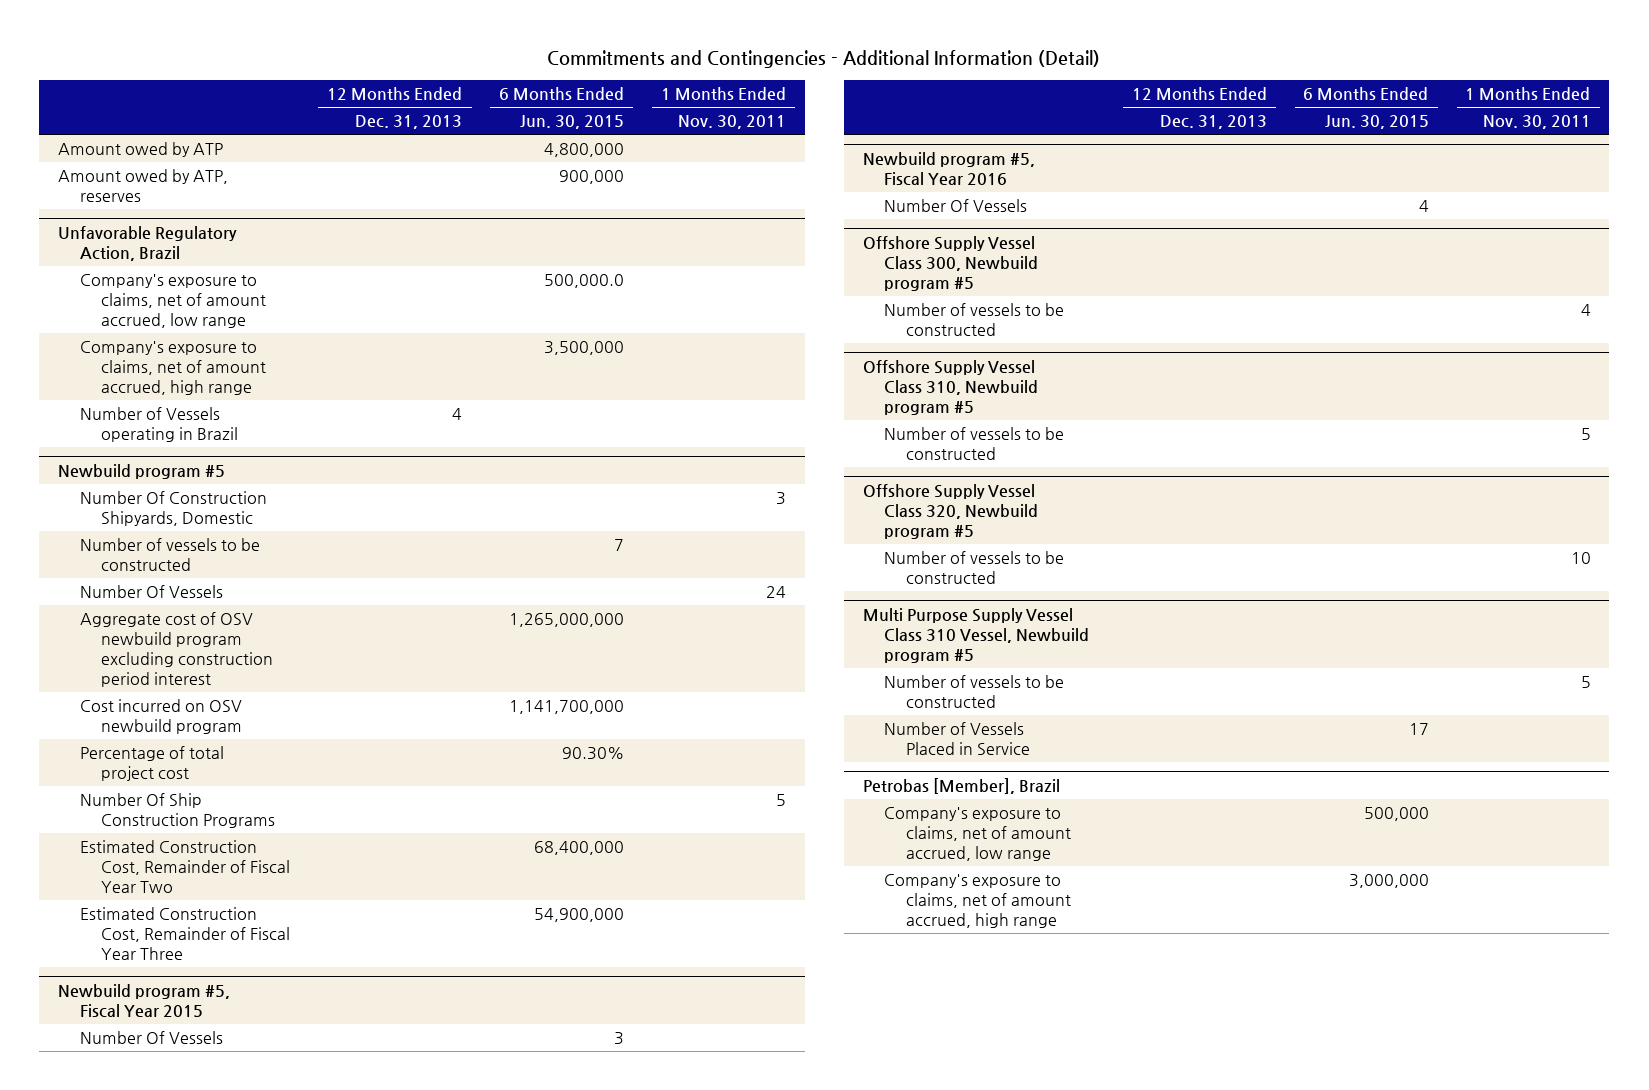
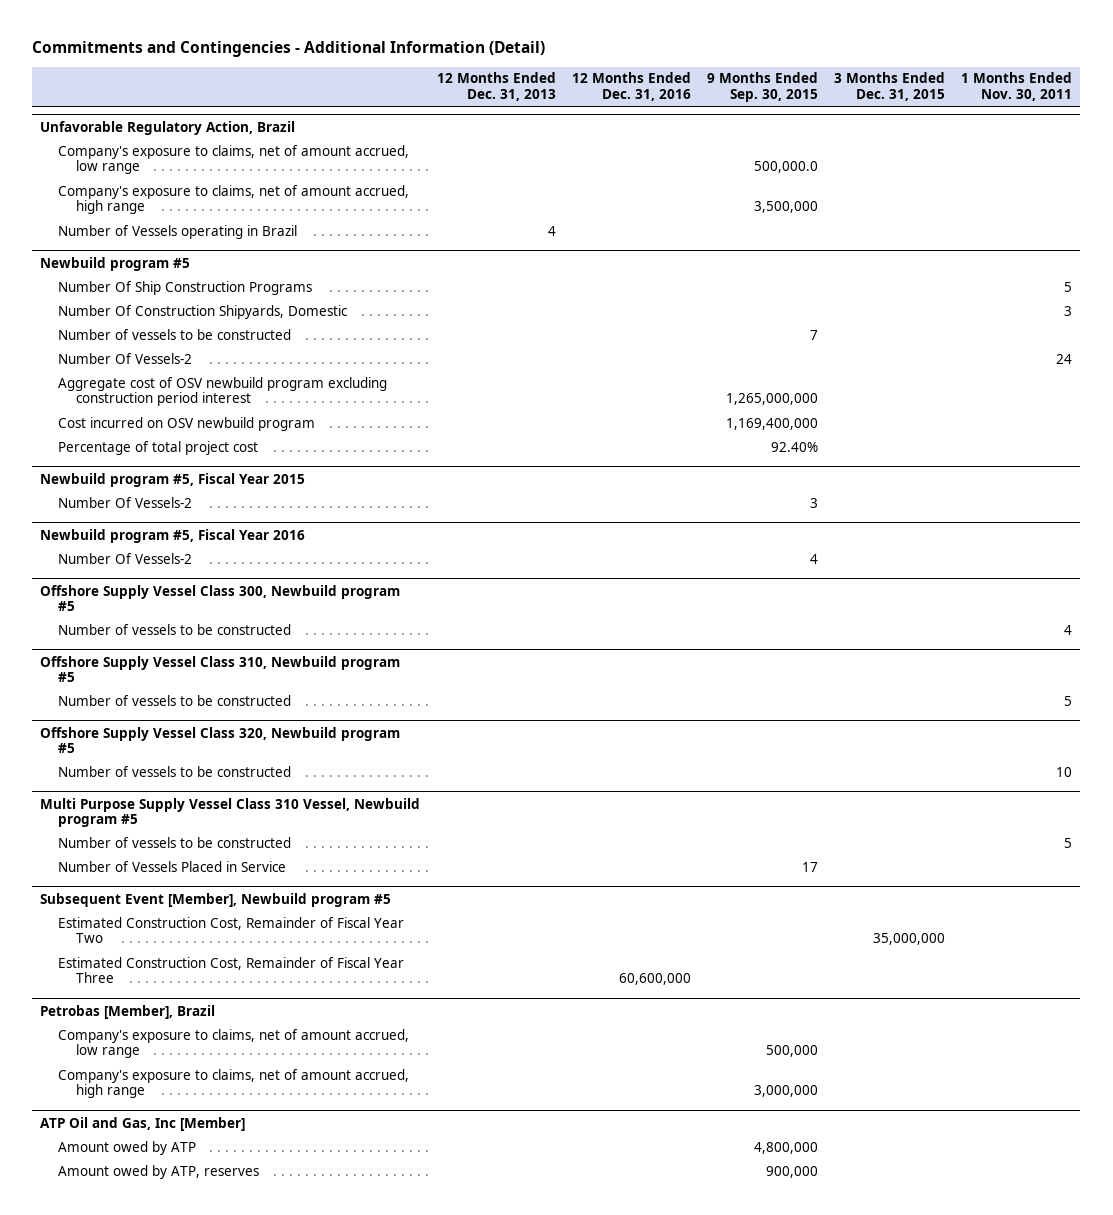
- | 12 Months Ended Dec. 31, 2013 | 6 Months Ended Jun. 30, 2015 | 1 Months Ended Nov. 30, 2011
+ | 12 Months Ended Dec. 31, 2013 | 12 Months Ended Dec. 31, 2016 | 9 Months Ended Sep. 30, 2015 | 3 Months Ended Dec. 31, 2015 | 1 Months Ended Nov. 30, 2011
- Amount owed by ATP | | 4,800,000 |
- Amount owed by ATP, reserves | | 900,000 |
@ Newbuild program #5
moved up: Number Of Ship Construction Programs | | | | | 5
- Number Of Vessels | | | 24
+ Number Of Vessels-2 | | | | | 24
- Estimated Construction Cost, Remainder of Fiscal Year Two | | 68,400,000 |
- Estimated Construction Cost, Remainder of Fiscal Year Three | | 54,900,000 |
@ Newbuild program #5, Fiscal Year 2015
- Number Of Vessels | | 3 |
+ Number Of Vessels-2 | | | 3 | |
@ Newbuild program #5, Fiscal Year 2016
- Number Of Vessels | | 4 |
+ Number Of Vessels-2 | | | 4 | |
+ Subsequent Event [Member], Newbuild program #5
+ Estimated Construction Cost, Remainder of Fiscal Year Two | | | | 35,000,000 |
+ Estimated Construction Cost, Remainder of Fiscal Year Three | | 60,600,000 | | |
+ ATP Oil and Gas, Inc [Member]
+ Amount owed by ATP | | | 4,800,000 | |
+ Amount owed by ATP, reserves | | | 900,000 | |

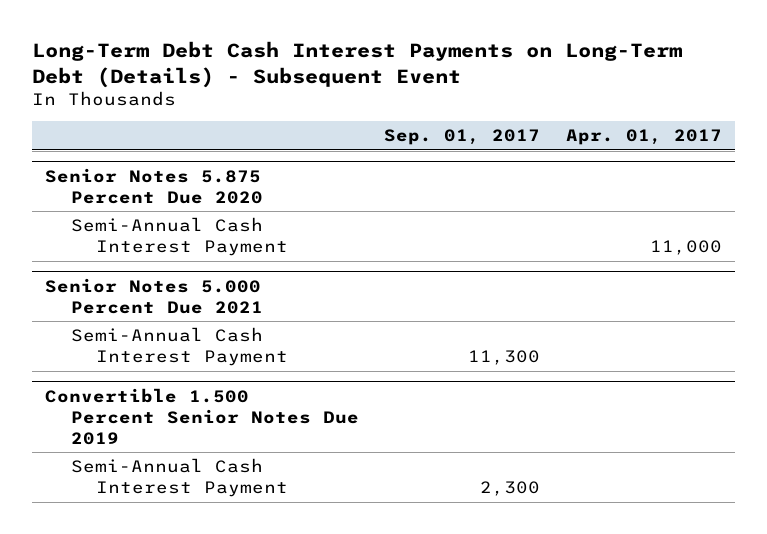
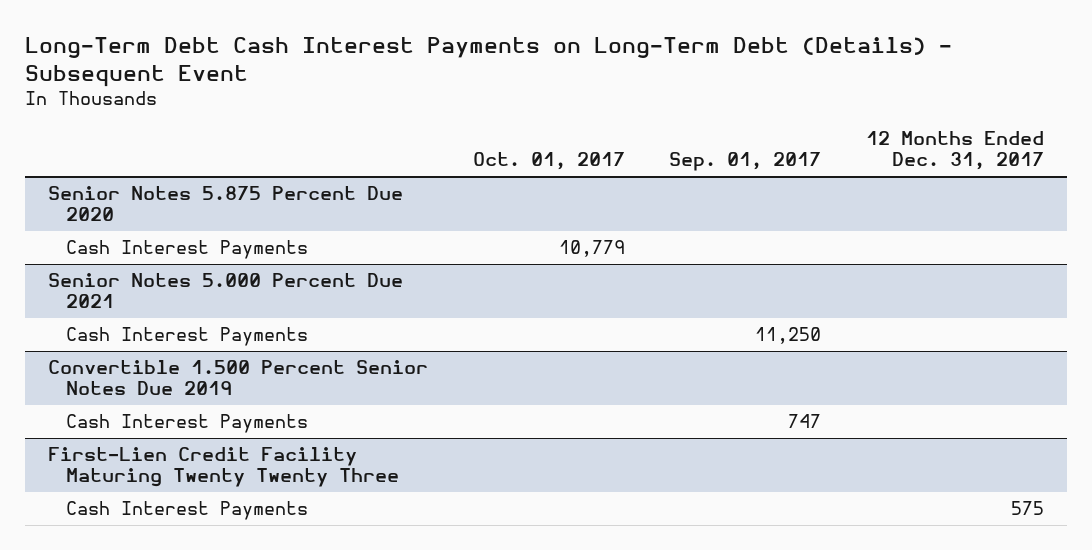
- | Sep. 01, 2017 | Apr. 01, 2017
+ | Oct. 01, 2017 | Sep. 01, 2017 | 12 Months Ended Dec. 31, 2017
@ Senior Notes 5.875 Percent Due 2020
- Semi-Annual Cash Interest Payment | | 11,000
+ Cash Interest Payments | 10,779 | |
@ Senior Notes 5.000 Percent Due 2021
- Semi-Annual Cash Interest Payment | 11,300 |
+ Cash Interest Payments | | 11,250 |
@ Convertible 1.500 Percent Senior Notes Due 2019
- Semi-Annual Cash Interest Payment | 2,300 |
+ Cash Interest Payments | | 747 |
+ First-Lien Credit Facility Maturing Twenty Twenty Three
+ Cash Interest Payments | | | 575

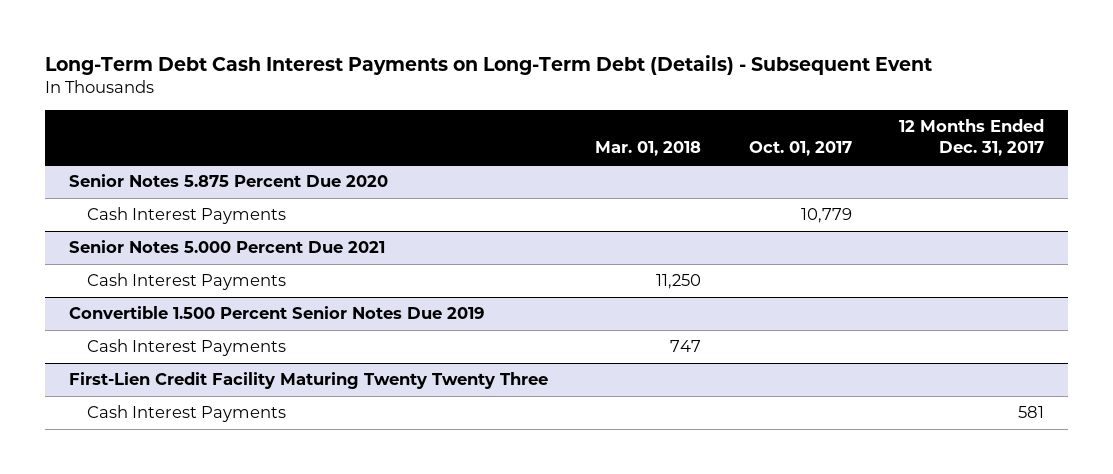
- | Oct. 01, 2017 | Sep. 01, 2017 | 12 Months Ended Dec. 31, 2017
+ | Mar. 01, 2018 | Oct. 01, 2017 | 12 Months Ended Dec. 31, 2017
@ First-Lien Credit Facility Maturing Twenty Twenty Three
- Cash Interest Payments | | | 575
+ Cash Interest Payments | | | 581

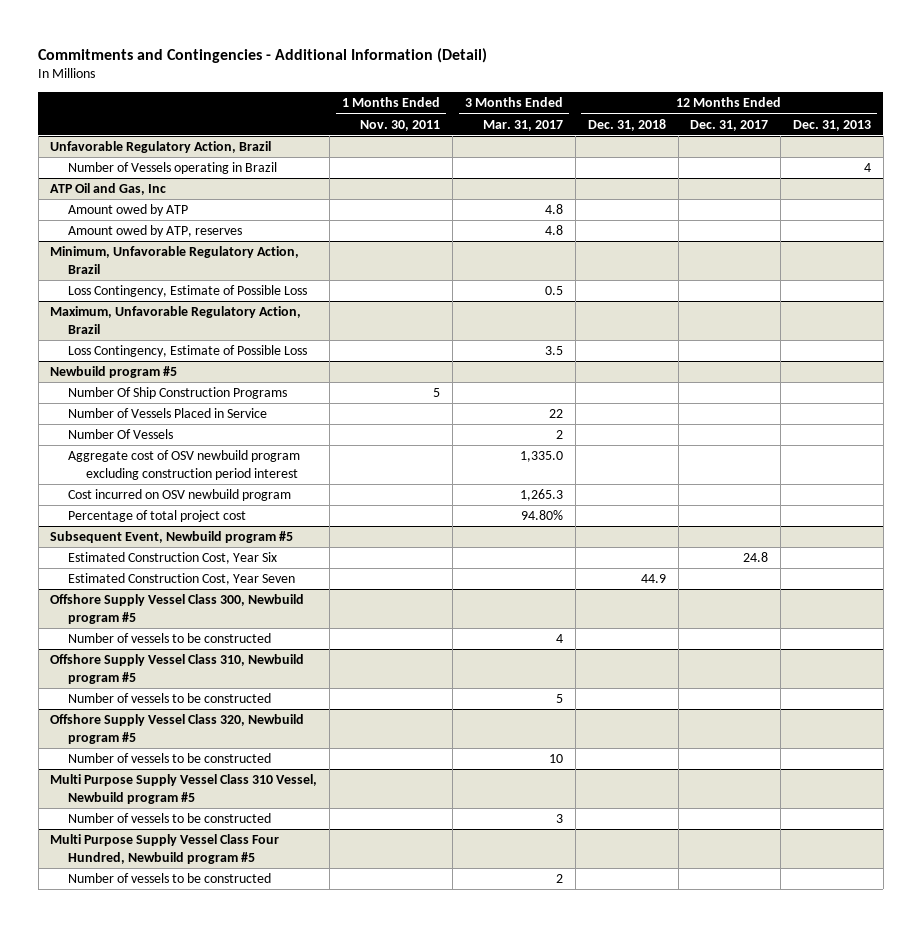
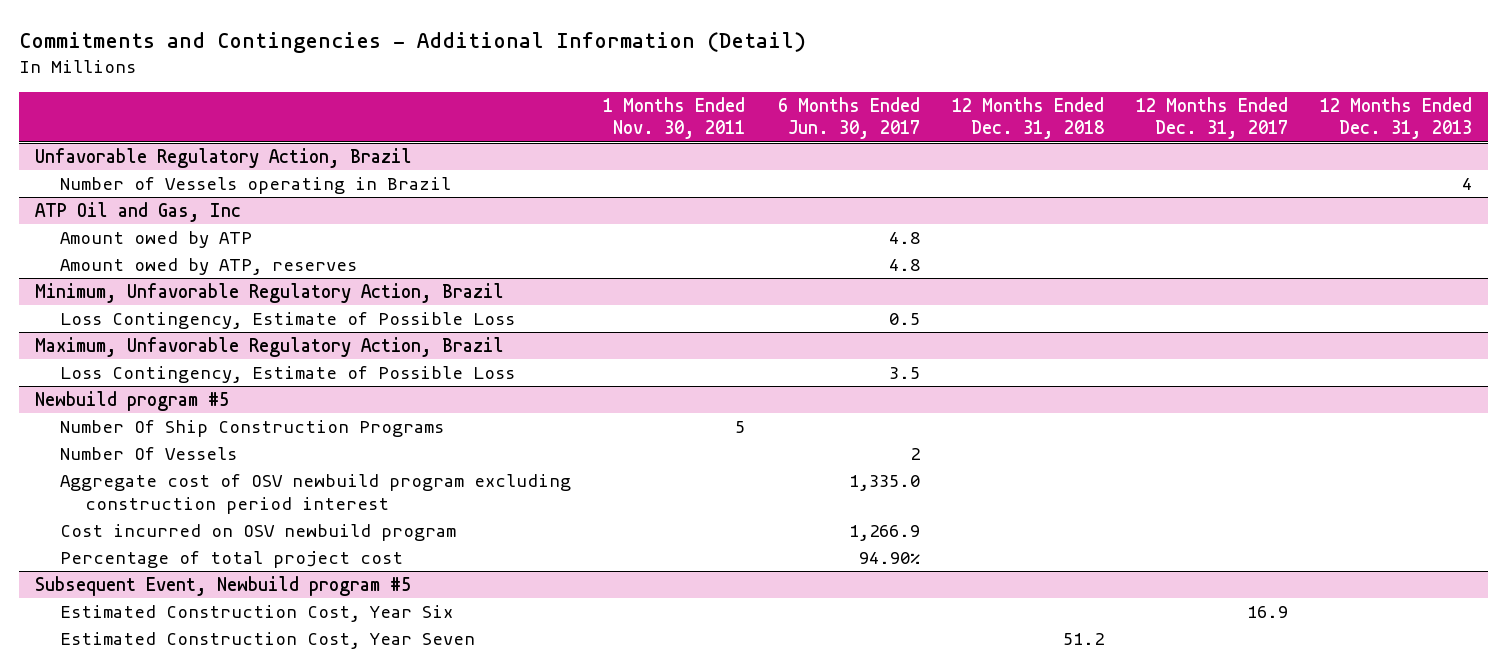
- | 1 Months Ended Nov. 30, 2011 | 3 Months Ended Mar. 31, 2017 | 12 Months Ended Dec. 31, 2018 | 12 Months Ended Dec. 31, 2017 | 12 Months Ended Dec. 31, 2013
+ | 1 Months Ended Nov. 30, 2011 | 6 Months Ended Jun. 30, 2017 | 12 Months Ended Dec. 31, 2018 | 12 Months Ended Dec. 31, 2017 | 12 Months Ended Dec. 31, 2013
@ Newbuild program #5
- Number of Vessels Placed in Service | | 22 | | |
@ Subsequent Event, Newbuild program #5
- Estimated Construction Cost, Year Six | | | | 24.8 |
- Estimated Construction Cost, Year Seven | | | 44.9 | |
- Offshore Supply Vessel Class 300, Newbuild program #5
- Number of vessels to be constructed | | 4 | | |
- Offshore Supply Vessel Class 310, Newbuild program #5
- Number of vessels to be constructed | | 5 | | |
- Offshore Supply Vessel Class 320, Newbuild program #5
- Number of vessels to be constructed | | 10 | | |
- Multi Purpose Supply Vessel Class 310 Vessel, Newbuild program #5
- Number of vessels to be constructed | | 3 | | |
- Multi Purpose Supply Vessel Class Four Hundred, Newbuild program #5
- Number of vessels to be constructed | | 2 | | |
@ Subsequent Event, Newbuild program #5
+ Estimated Construction Cost, Year Six | | | | 16.9 |
+ Estimated Construction Cost, Year Seven | | | 51.2 | |

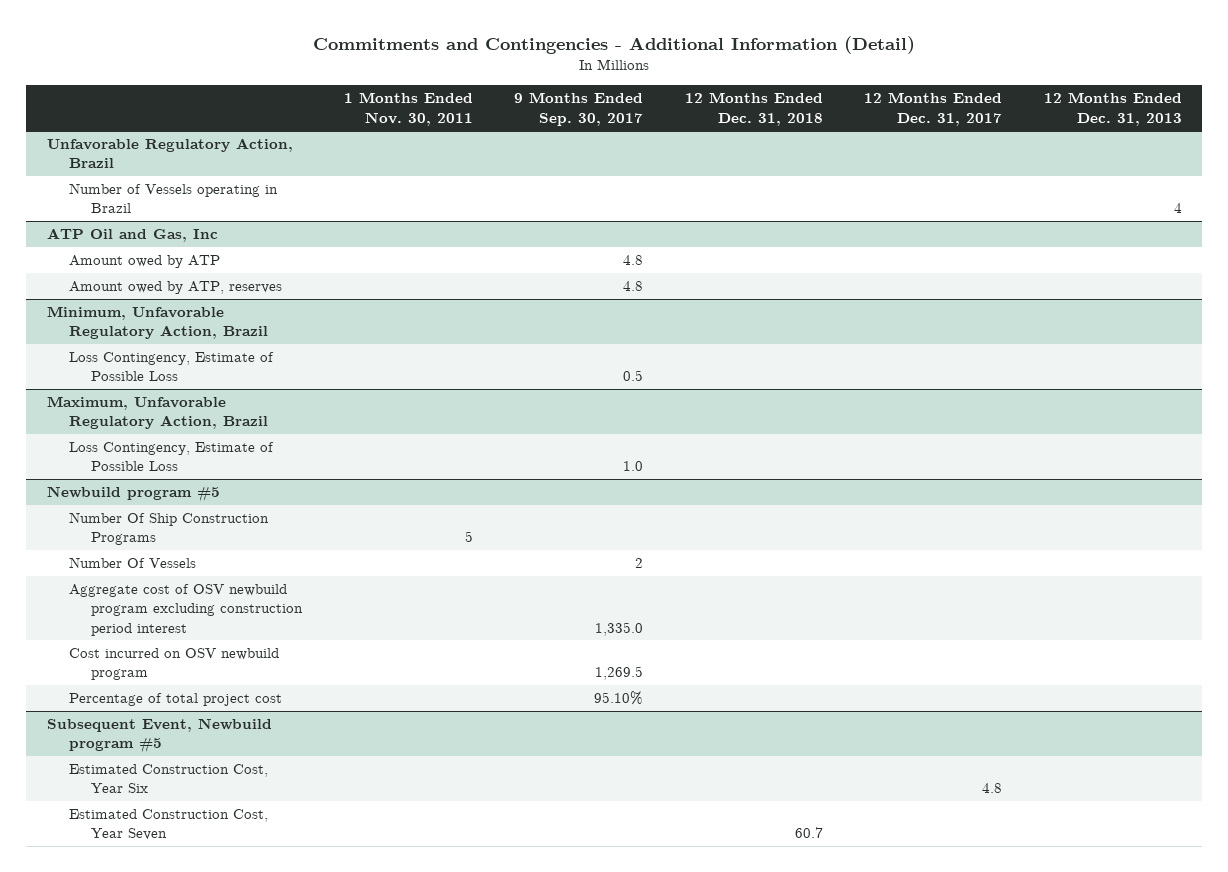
- | 1 Months Ended Nov. 30, 2011 | 6 Months Ended Jun. 30, 2017 | 12 Months Ended Dec. 31, 2018 | 12 Months Ended Dec. 31, 2017 | 12 Months Ended Dec. 31, 2013
+ | 1 Months Ended Nov. 30, 2011 | 9 Months Ended Sep. 30, 2017 | 12 Months Ended Dec. 31, 2018 | 12 Months Ended Dec. 31, 2017 | 12 Months Ended Dec. 31, 2013
@ Subsequent Event, Newbuild program #5
- Estimated Construction Cost, Year Six | | | | 16.9 |
- Estimated Construction Cost, Year Seven | | | 51.2 | |
+ Estimated Construction Cost, Year Six | | | | 4.8 |
+ Estimated Construction Cost, Year Seven | | | 60.7 | |

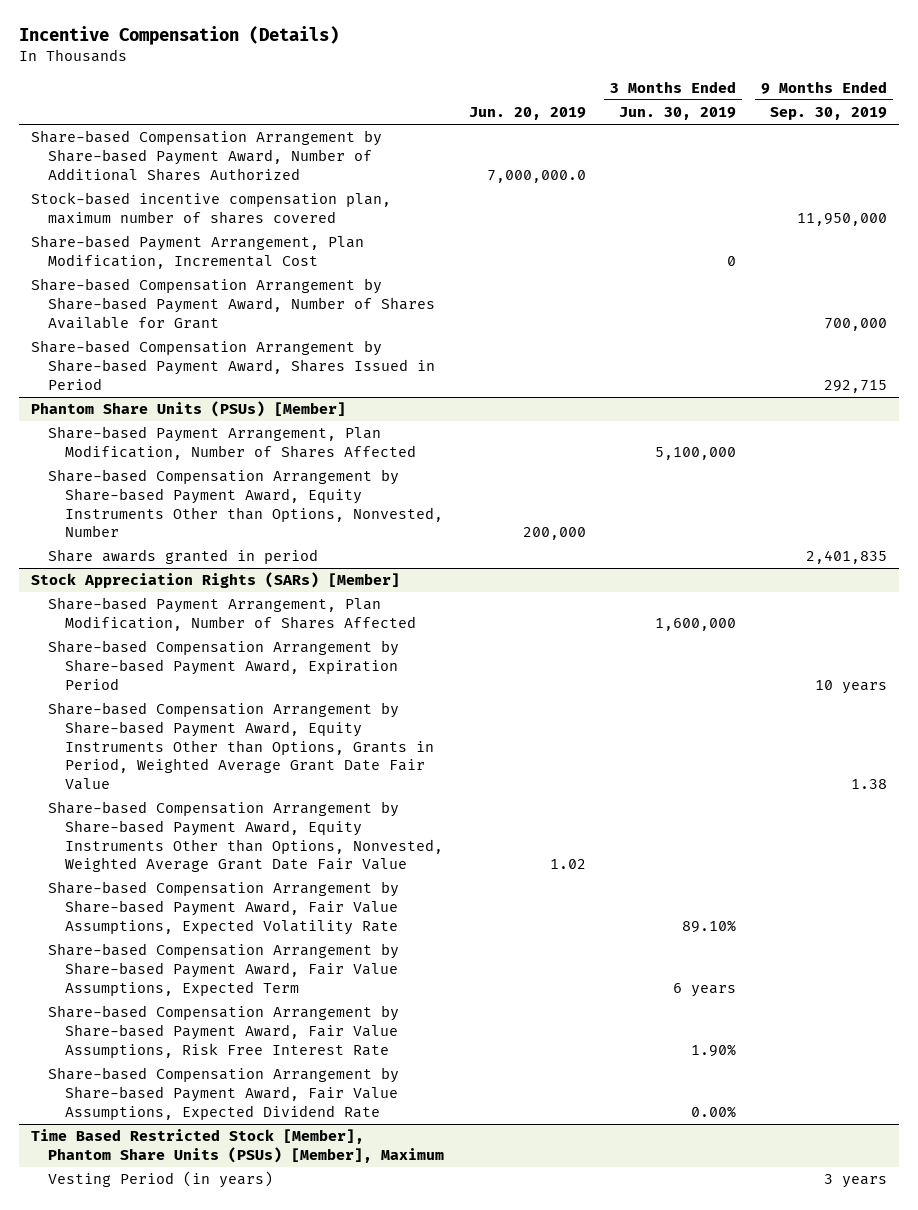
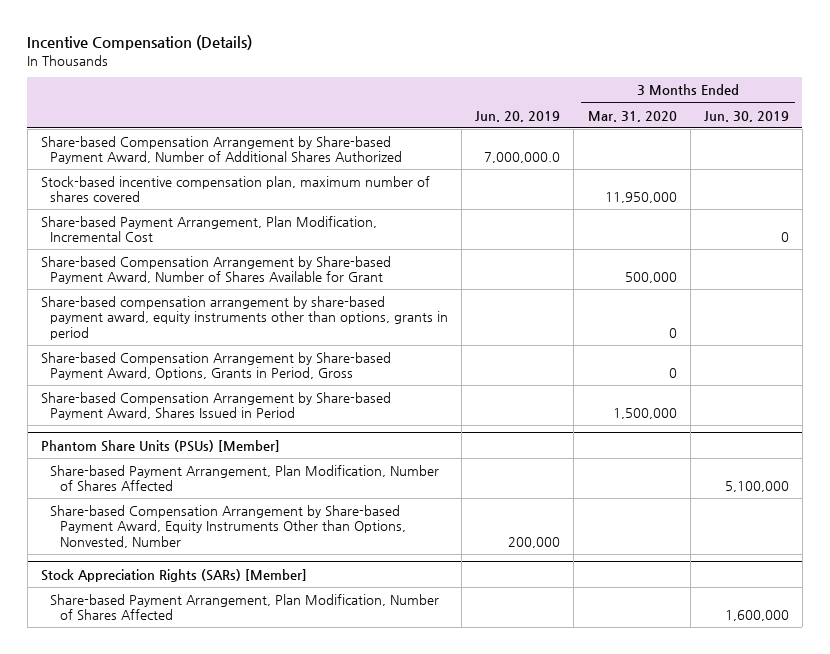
- | Jun. 20, 2019 | 3 Months Ended Jun. 30, 2019 | 9 Months Ended Sep. 30, 2019
+ | Jun. 20, 2019 | 3 Months Ended Mar. 31, 2020 | 3 Months Ended Jun. 30, 2019
+ Share-based compensation arrangement by share-based payment award, equity instruments other than options, grants in period | | 0 |
+ Share-based Compensation Arrangement by Share-based Payment Award, Options, Grants in Period, Gross | | 0 |
@ Phantom Share Units (PSUs) [Member]
- Share awards granted in period | | | 2,401,835
@ Stock Appreciation Rights (SARs) [Member]
- Share-based Compensation Arrangement by Share-based Payment Award, Expiration Period | | | 10 years
- Share-based Compensation Arrangement by Share-based Payment Award, Equity Instruments Other than Options, Grants in Period, Weighted Average Grant Date Fair Value | | | 1.38
- Share-based Compensation Arrangement by Share-based Payment Award, Equity Instruments Other than Options, Nonvested, Weighted Average Grant Date Fair Value | 1.02 | |
- Share-based Compensation Arrangement by Share-based Payment Award, Fair Value Assumptions, Expected Volatility Rate | | 89.10% |
- Share-based Compensation Arrangement by Share-based Payment Award, Fair Value Assumptions, Expected Term | | 6 years |
- Share-based Compensation Arrangement by Share-based Payment Award, Fair Value Assumptions, Risk Free Interest Rate | | 1.90% |
- Share-based Compensation Arrangement by Share-based Payment Award, Fair Value Assumptions, Expected Dividend Rate | | 0.00% |
- Time Based Restricted Stock [Member], Phantom Share Units (PSUs) [Member], Maximum
- Vesting Period (in years) | | | 3 years

